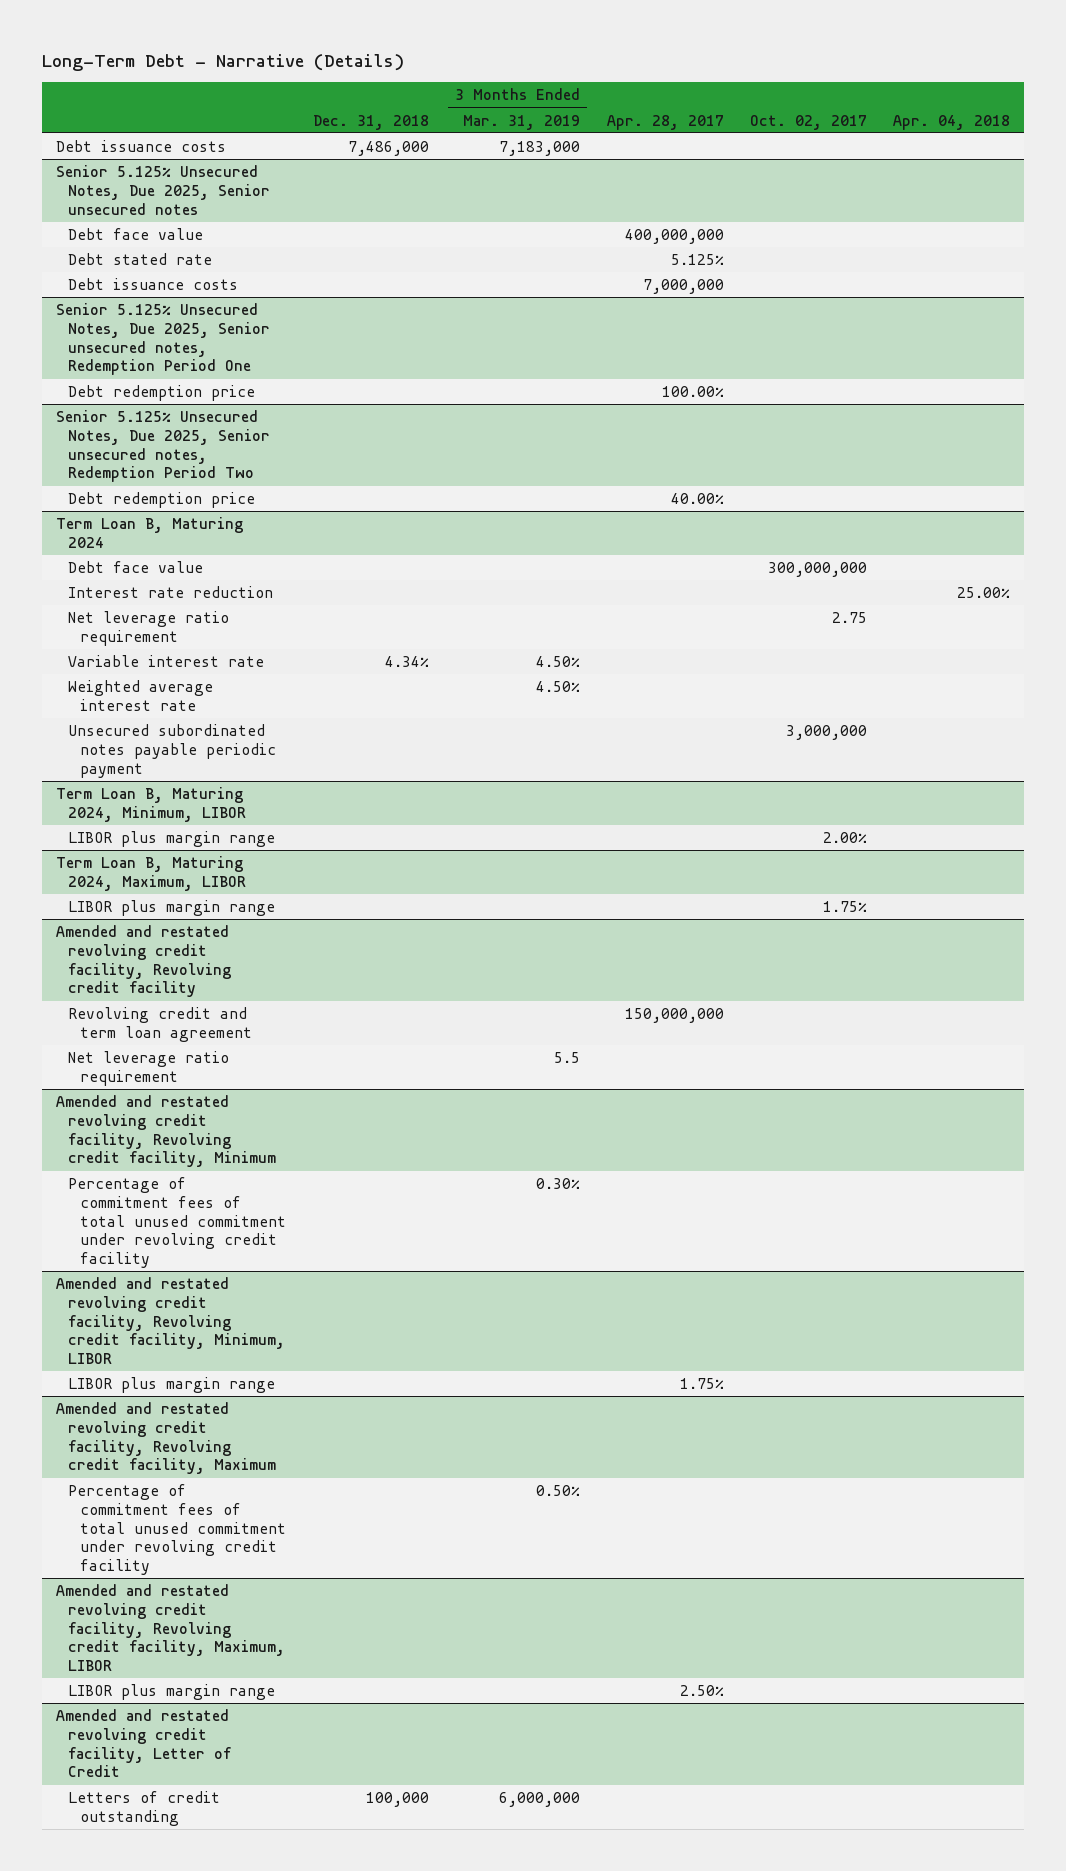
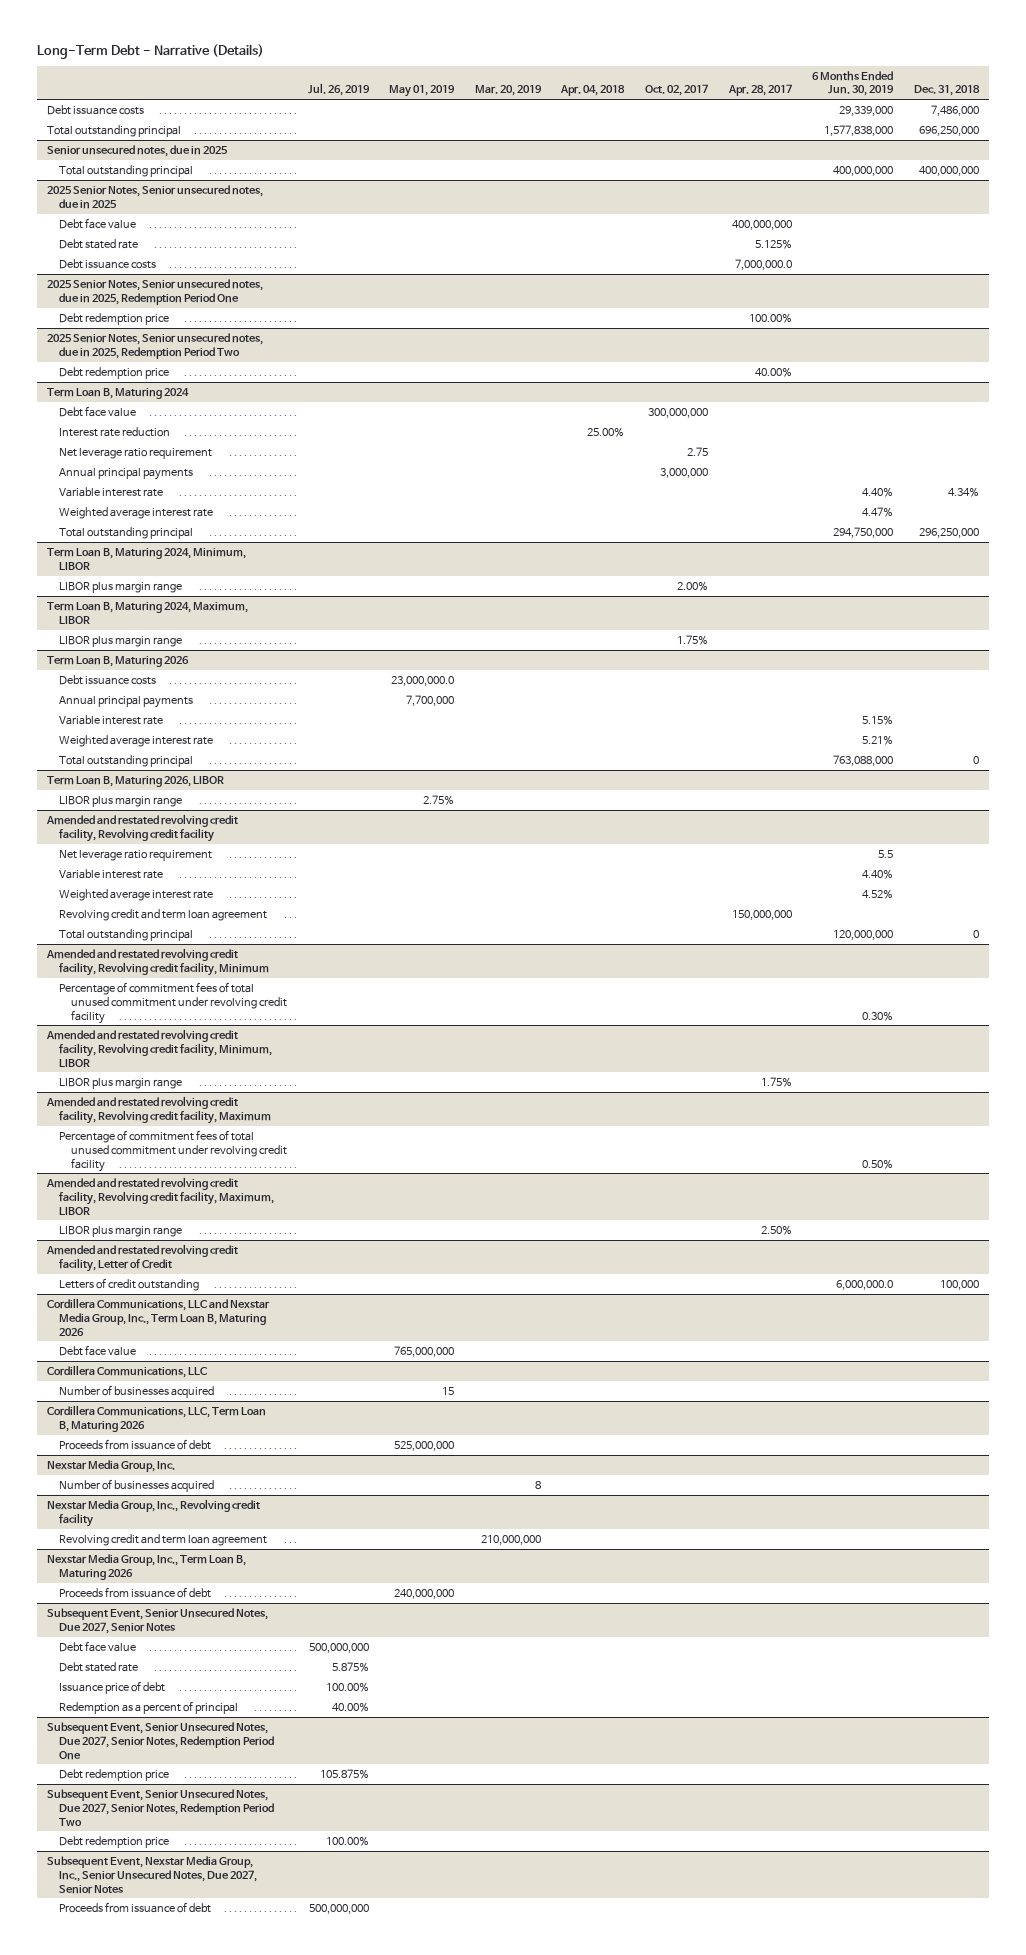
- | Dec. 31, 2018 | 3 Months Ended Mar. 31, 2019 | Apr. 28, 2017 | Oct. 02, 2017 | Apr. 04, 2018
+ | Jul. 26, 2019 | May 01, 2019 | Mar. 20, 2019 | Apr. 04, 2018 | Oct. 02, 2017 | Apr. 28, 2017 | 6 Months Ended Jun. 30, 2019 | Dec. 31, 2018
- Senior 5.125% Unsecured Notes, Due 2025, Senior unsecured notes
+ Total outstanding principal | | | | | | | 1,577,838,000 | 696,250,000
+ Senior unsecured notes, due in 2025
+ Total outstanding principal | | | | | | | 400,000,000 | 400,000,000
+ 2025 Senior Notes, Senior unsecured notes, due in 2025
- Debt issuance costs | | | 7,000,000 | |
- Senior 5.125% Unsecured Notes, Due 2025, Senior unsecured notes, Redemption Period One
+ Debt issuance costs | | | | | | 7,000,000.0 | |
+ 2025 Senior Notes, Senior unsecured notes, due in 2025, Redemption Period One
- Senior 5.125% Unsecured Notes, Due 2025, Senior unsecured notes, Redemption Period Two
+ 2025 Senior Notes, Senior unsecured notes, due in 2025, Redemption Period Two
@ Term Loan B, Maturing 2024
+ Annual principal payments | | | | | 3,000,000 | | |
- Unsecured subordinated notes payable periodic payment | | | | 3,000,000 |
+ Total outstanding principal | | | | | | | 294,750,000 | 296,250,000
+ Term Loan B, Maturing 2026
+ Debt issuance costs | | 23,000,000.0 | | | | | |
+ Annual principal payments | | 7,700,000 | | | | | |
+ Variable interest rate | | | | | | | 5.15% |
+ Weighted average interest rate | | | | | | | 5.21% |
+ Total outstanding principal | | | | | | | 763,088,000 | 0
+ Term Loan B, Maturing 2026, LIBOR
+ LIBOR plus margin range | | 2.75% | | | | | |
@ Amended and restated revolving credit facility, Revolving credit facility
+ Variable interest rate | | | | | | | 4.40% |
+ Weighted average interest rate | | | | | | | 4.52% |
moved down: Revolving credit and term loan agreement | | | | | | 150,000,000 | |
+ Total outstanding principal | | | | | | | 120,000,000 | 0
+ Cordillera Communications, LLC and Nexstar Media Group, Inc., Term Loan B, Maturing 2026
+ Debt face value | | 765,000,000 | | | | | |
+ Cordillera Communications, LLC
+ Number of businesses acquired | | 15 | | | | | |
+ Cordillera Communications, LLC, Term Loan B, Maturing 2026
+ Proceeds from issuance of debt | | 525,000,000 | | | | | |
+ Nexstar Media Group, Inc.
+ Number of businesses acquired | | | 8 | | | | |
+ Nexstar Media Group, Inc., Revolving credit facility
+ Revolving credit and term loan agreement | | | 210,000,000 | | | | |
+ Nexstar Media Group, Inc., Term Loan B, Maturing 2026
+ Proceeds from issuance of debt | | 240,000,000 | | | | | |
+ Subsequent Event, Senior Unsecured Notes, Due 2027, Senior Notes
+ Debt face value | 500,000,000 | | | | | | |
+ Debt stated rate | 5.875% | | | | | | |
+ Issuance price of debt | 100.00% | | | | | | |
+ Redemption as a percent of principal | 40.00% | | | | | | |
+ Subsequent Event, Senior Unsecured Notes, Due 2027, Senior Notes, Redemption Period One
+ Debt redemption price | 105.875% | | | | | | |
+ Subsequent Event, Senior Unsecured Notes, Due 2027, Senior Notes, Redemption Period Two
+ Debt redemption price | 100.00% | | | | | | |
+ Subsequent Event, Nexstar Media Group, Inc., Senior Unsecured Notes, Due 2027, Senior Notes
+ Proceeds from issuance of debt | 500,000,000 | | | | | | |

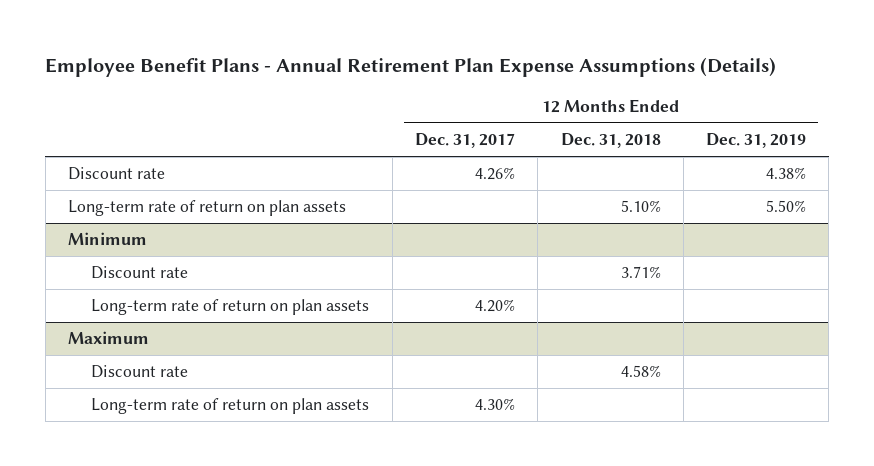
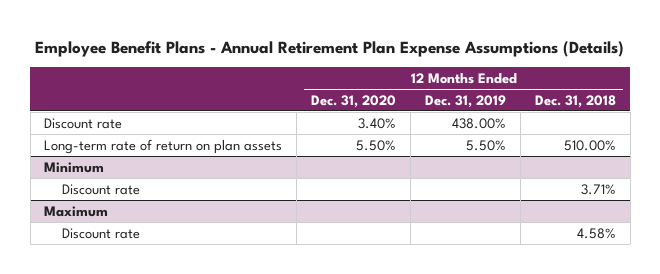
- | 12 Months Ended Dec. 31, 2017 | 12 Months Ended Dec. 31, 2018 | 12 Months Ended Dec. 31, 2019
+ | 12 Months Ended Dec. 31, 2020 | 12 Months Ended Dec. 31, 2019 | 12 Months Ended Dec. 31, 2018
- Discount rate | 4.26% | | 4.38%
- Long-term rate of return on plan assets | | 5.10% | 5.50%
+ Discount rate | 3.40% | 438.00% |
+ Long-term rate of return on plan assets | 5.50% | 5.50% | 510.00%
@ Minimum
- Long-term rate of return on plan assets | 4.20% | |
@ Maximum
- Long-term rate of return on plan assets | 4.30% | |

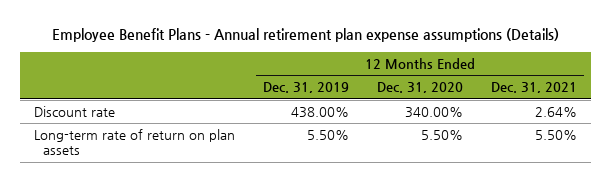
- Employee Benefit Plans - Annual Retirement Plan Expense Assumptions (Details)
+ Employee Benefit Plans - Annual retirement plan expense assumptions (Details)
- | 12 Months Ended Dec. 31, 2020 | 12 Months Ended Dec. 31, 2019 | 12 Months Ended Dec. 31, 2018
+ | 12 Months Ended Dec. 31, 2019 | 12 Months Ended Dec. 31, 2020 | 12 Months Ended Dec. 31, 2021
- Discount rate | 3.40% | 438.00% |
+ Discount rate | 438.00% | 340.00% | 2.64%
- Minimum
- Discount rate | | | 3.71%
- Maximum
- Discount rate | | | 4.58%

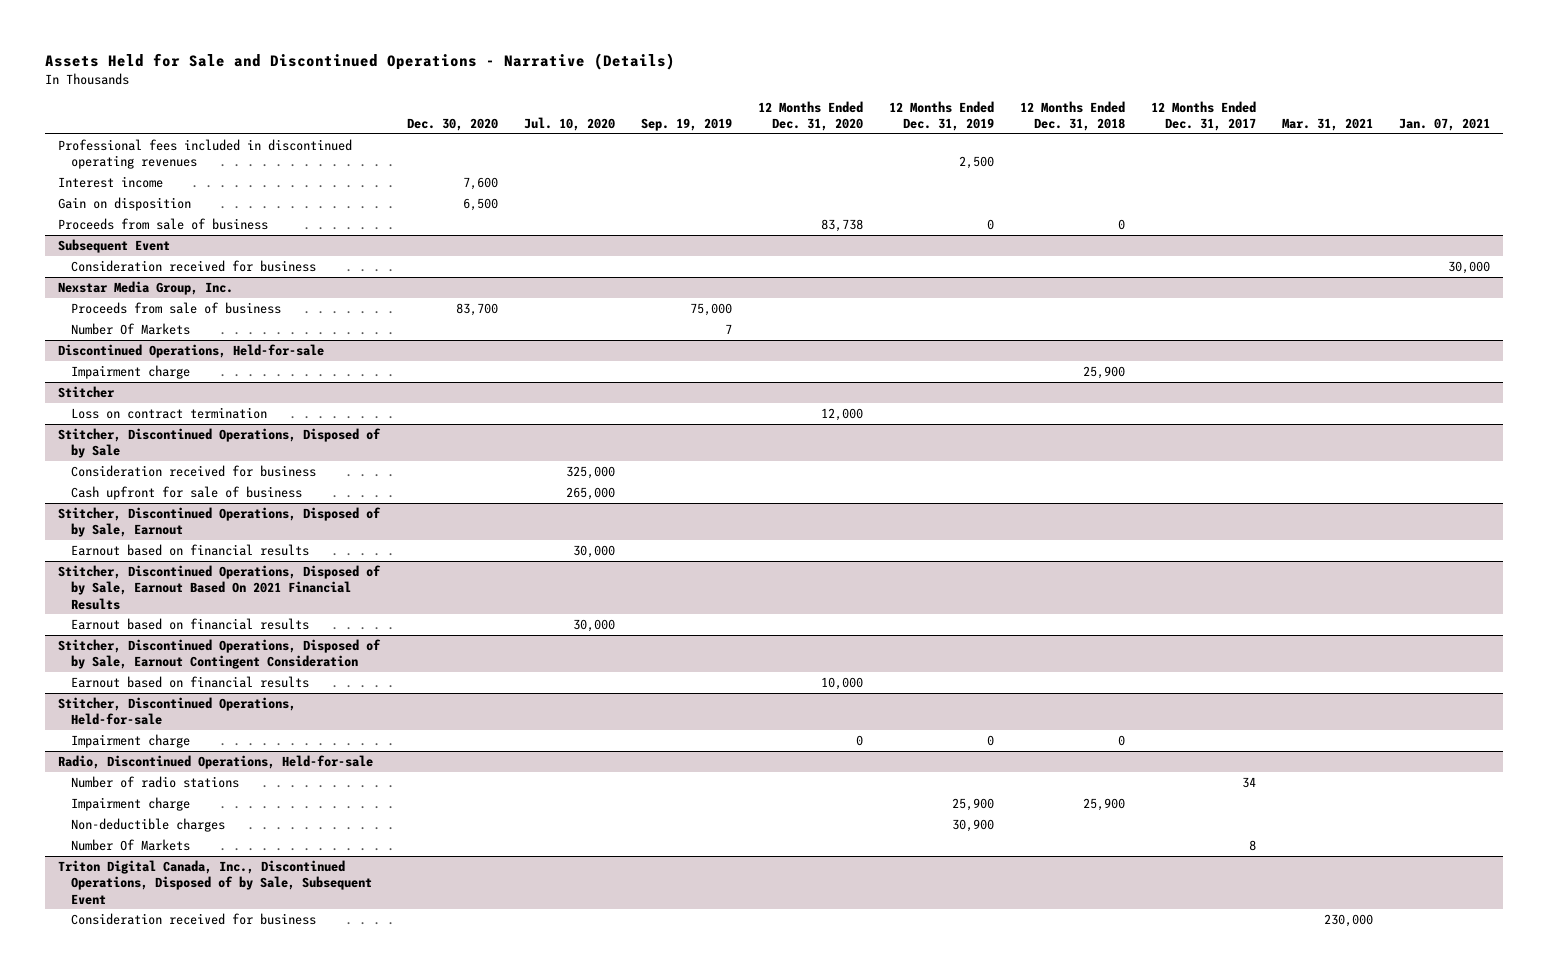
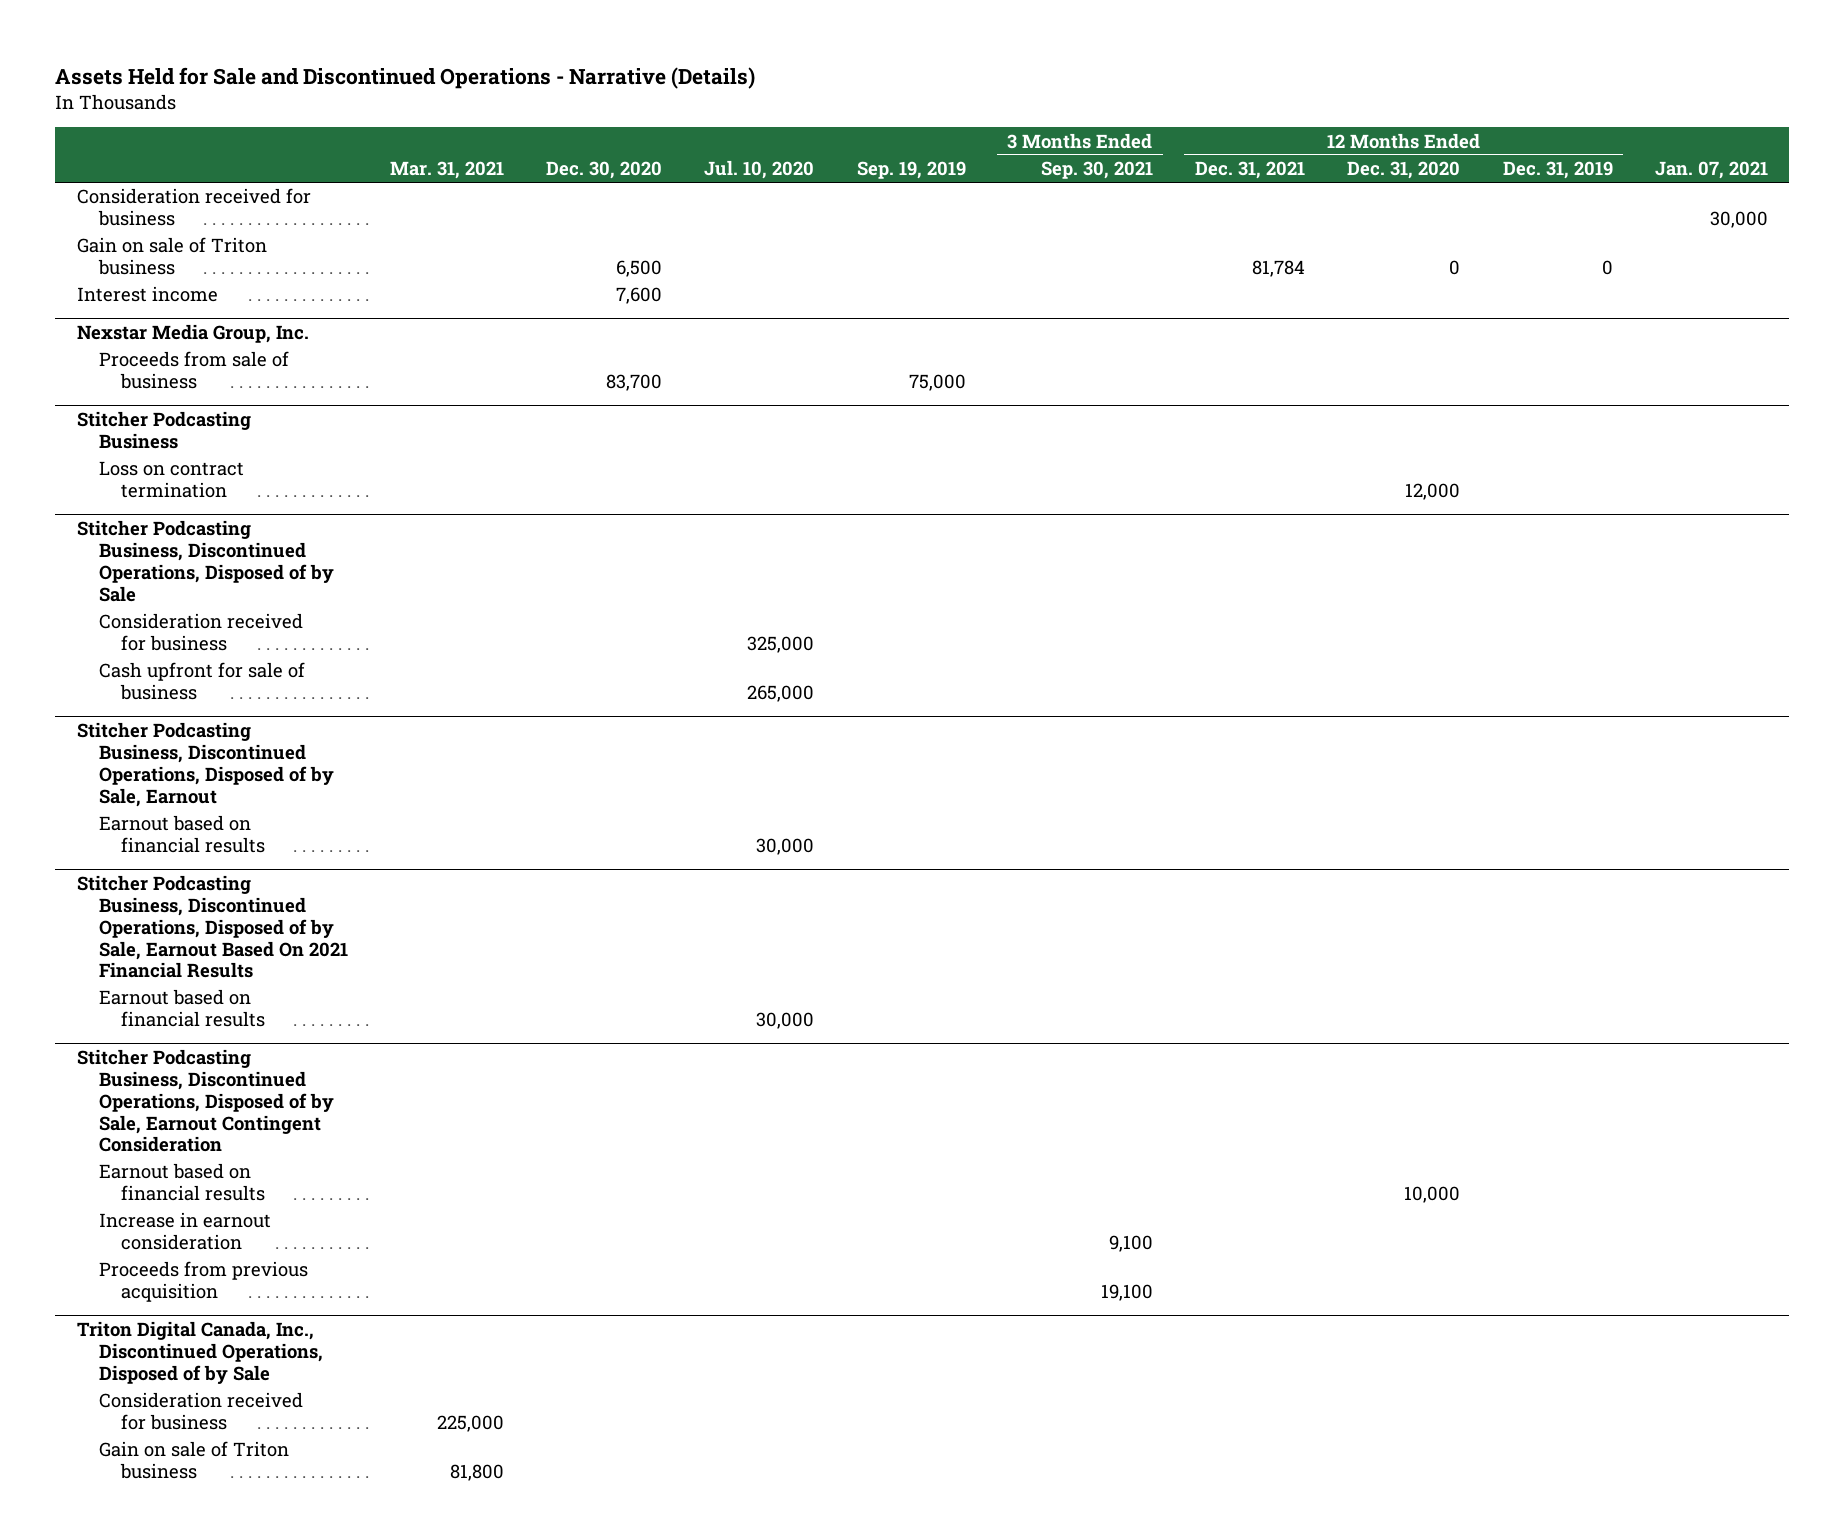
- | Dec. 30, 2020 | Jul. 10, 2020 | Sep. 19, 2019 | 12 Months Ended Dec. 31, 2020 | 12 Months Ended Dec. 31, 2019 | 12 Months Ended Dec. 31, 2018 | 12 Months Ended Dec. 31, 2017 | Mar. 31, 2021 | Jan. 07, 2021
+ | Mar. 31, 2021 | Dec. 30, 2020 | Jul. 10, 2020 | Sep. 19, 2019 | 3 Months Ended Sep. 30, 2021 | 12 Months Ended Dec. 31, 2021 | 12 Months Ended Dec. 31, 2020 | 12 Months Ended Dec. 31, 2019 | Jan. 07, 2021
- Professional fees included in discontinued operating revenues | | | | | 2,500 | | | |
+ Consideration received for business | | | | | | | | | 30,000
+ Gain on sale of Triton business | | 6,500 | | | | 81,784 | 0 | 0 |
- Gain on disposition | 6,500 | | | | | | | |
- Proceeds from sale of business | | | | 83,738 | 0 | 0 | | |
- Subsequent Event
- Consideration received for business | | | | | | | | | 30,000
@ Nexstar Media Group, Inc.
- Number Of Markets | | | 7 | | | | | |
- Discontinued Operations, Held-for-sale
- Impairment charge | | | | | | 25,900 | | |
- Stitcher
+ Stitcher Podcasting Business
- Stitcher, Discontinued Operations, Disposed of by Sale
+ Stitcher Podcasting Business, Discontinued Operations, Disposed of by Sale
- Stitcher, Discontinued Operations, Disposed of by Sale, Earnout
+ Stitcher Podcasting Business, Discontinued Operations, Disposed of by Sale, Earnout
- Stitcher, Discontinued Operations, Disposed of by Sale, Earnout Based On 2021 Financial Results
+ Stitcher Podcasting Business, Discontinued Operations, Disposed of by Sale, Earnout Based On 2021 Financial Results
- Stitcher, Discontinued Operations, Disposed of by Sale, Earnout Contingent Consideration
+ Stitcher Podcasting Business, Discontinued Operations, Disposed of by Sale, Earnout Contingent Consideration
- Stitcher, Discontinued Operations, Held-for-sale
- Impairment charge | | | | 0 | 0 | 0 | | |
- Radio, Discontinued Operations, Held-for-sale
- Number of radio stations | | | | | | | 34 | |
- Impairment charge | | | | | 25,900 | 25,900 | | |
- Non-deductible charges | | | | | 30,900 | | | |
- Number Of Markets | | | | | | | 8 | |
- Triton Digital Canada, Inc., Discontinued Operations, Disposed of by Sale, Subsequent Event
- Consideration received for business | | | | | | | | 230,000 |
+ Increase in earnout consideration | | | | | 9,100 | | | |
+ Proceeds from previous acquisition | | | | | 19,100 | | | |
+ Triton Digital Canada, Inc., Discontinued Operations, Disposed of by Sale
+ Consideration received for business | 225,000 | | | | | | | |
+ Gain on sale of Triton business | 81,800 | | | | | | | |

